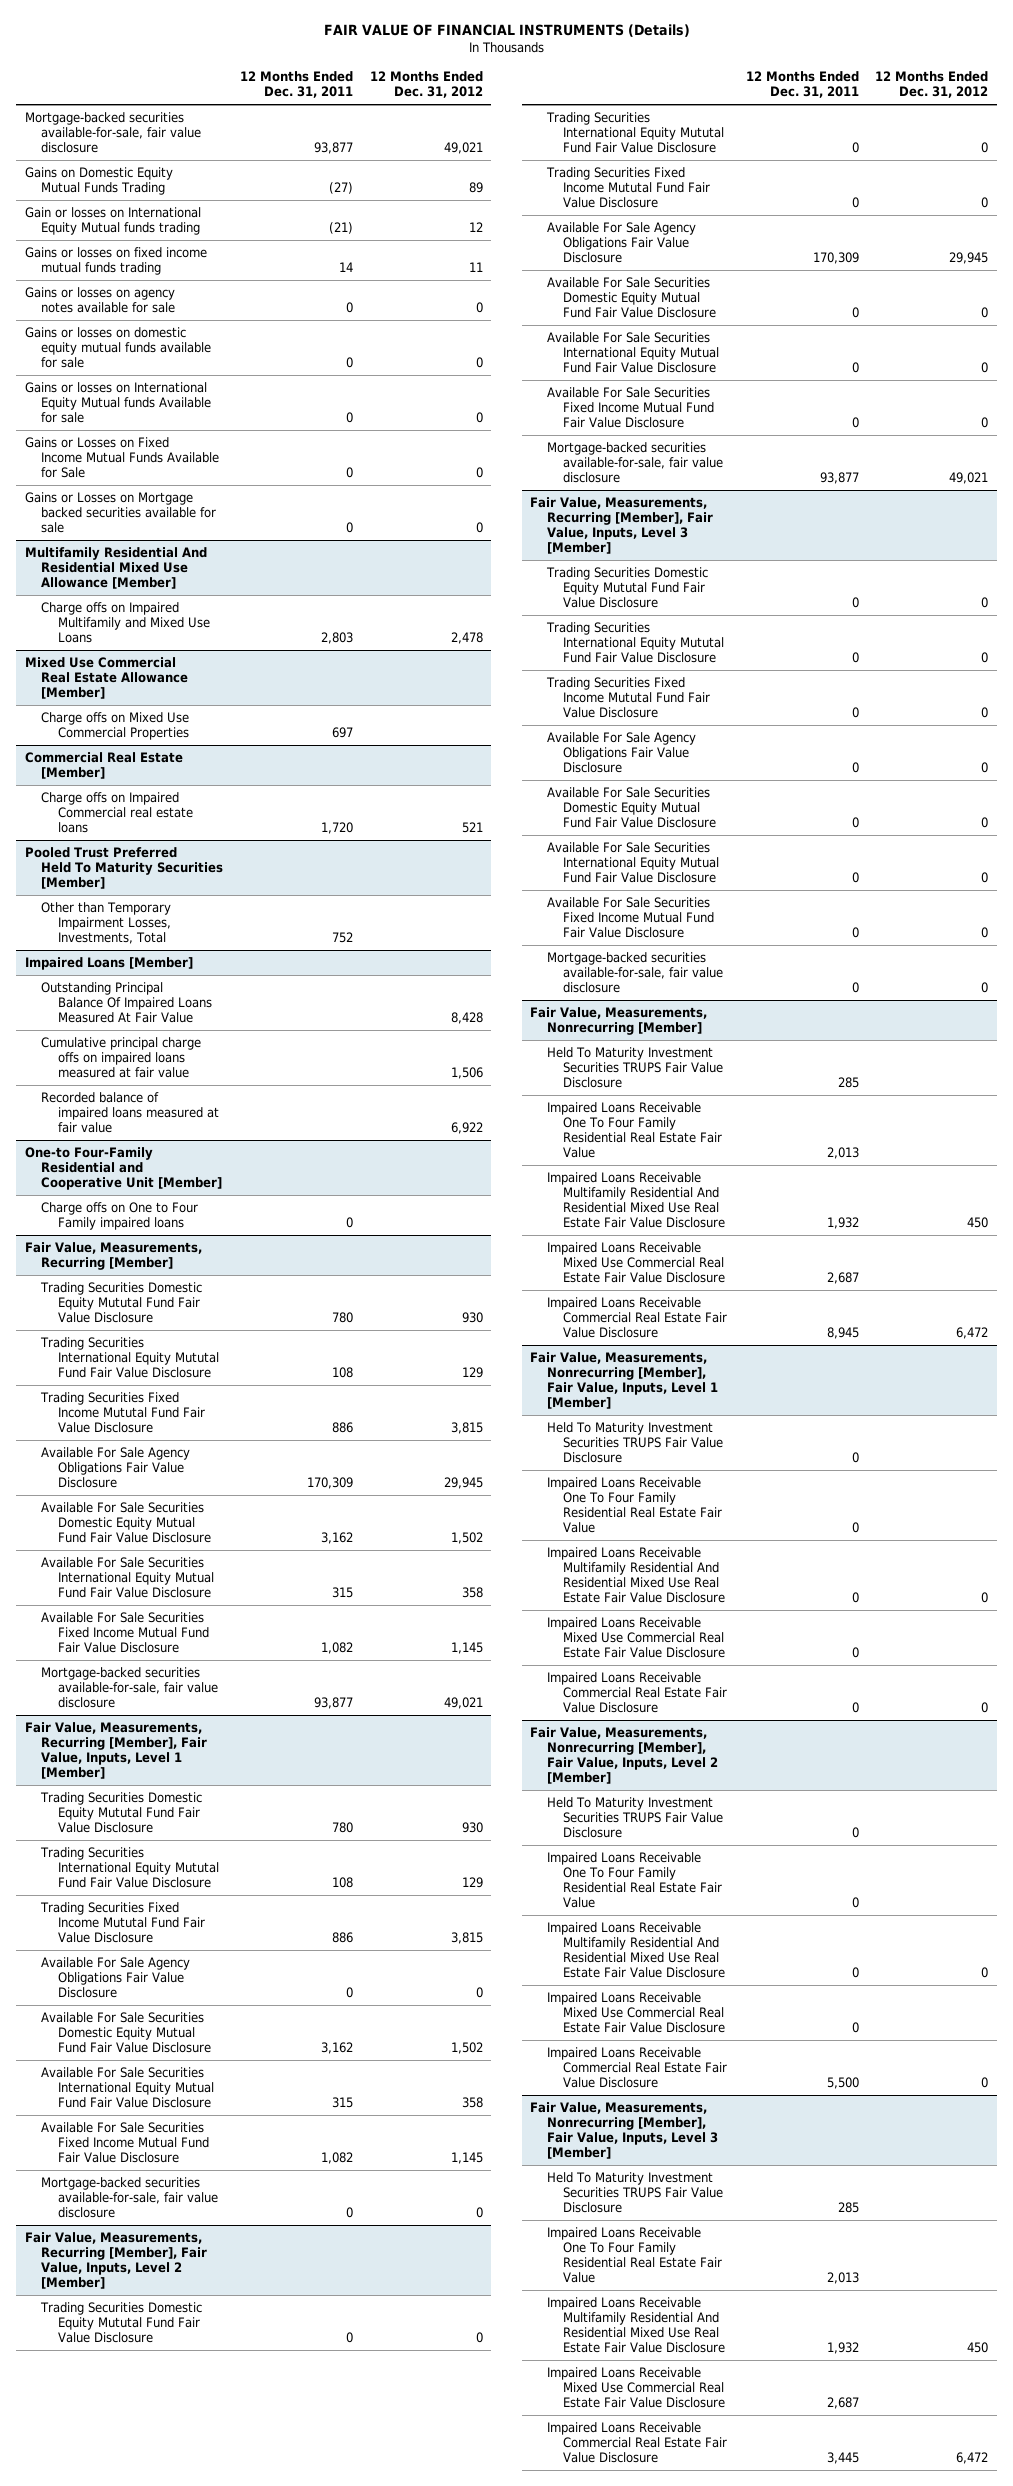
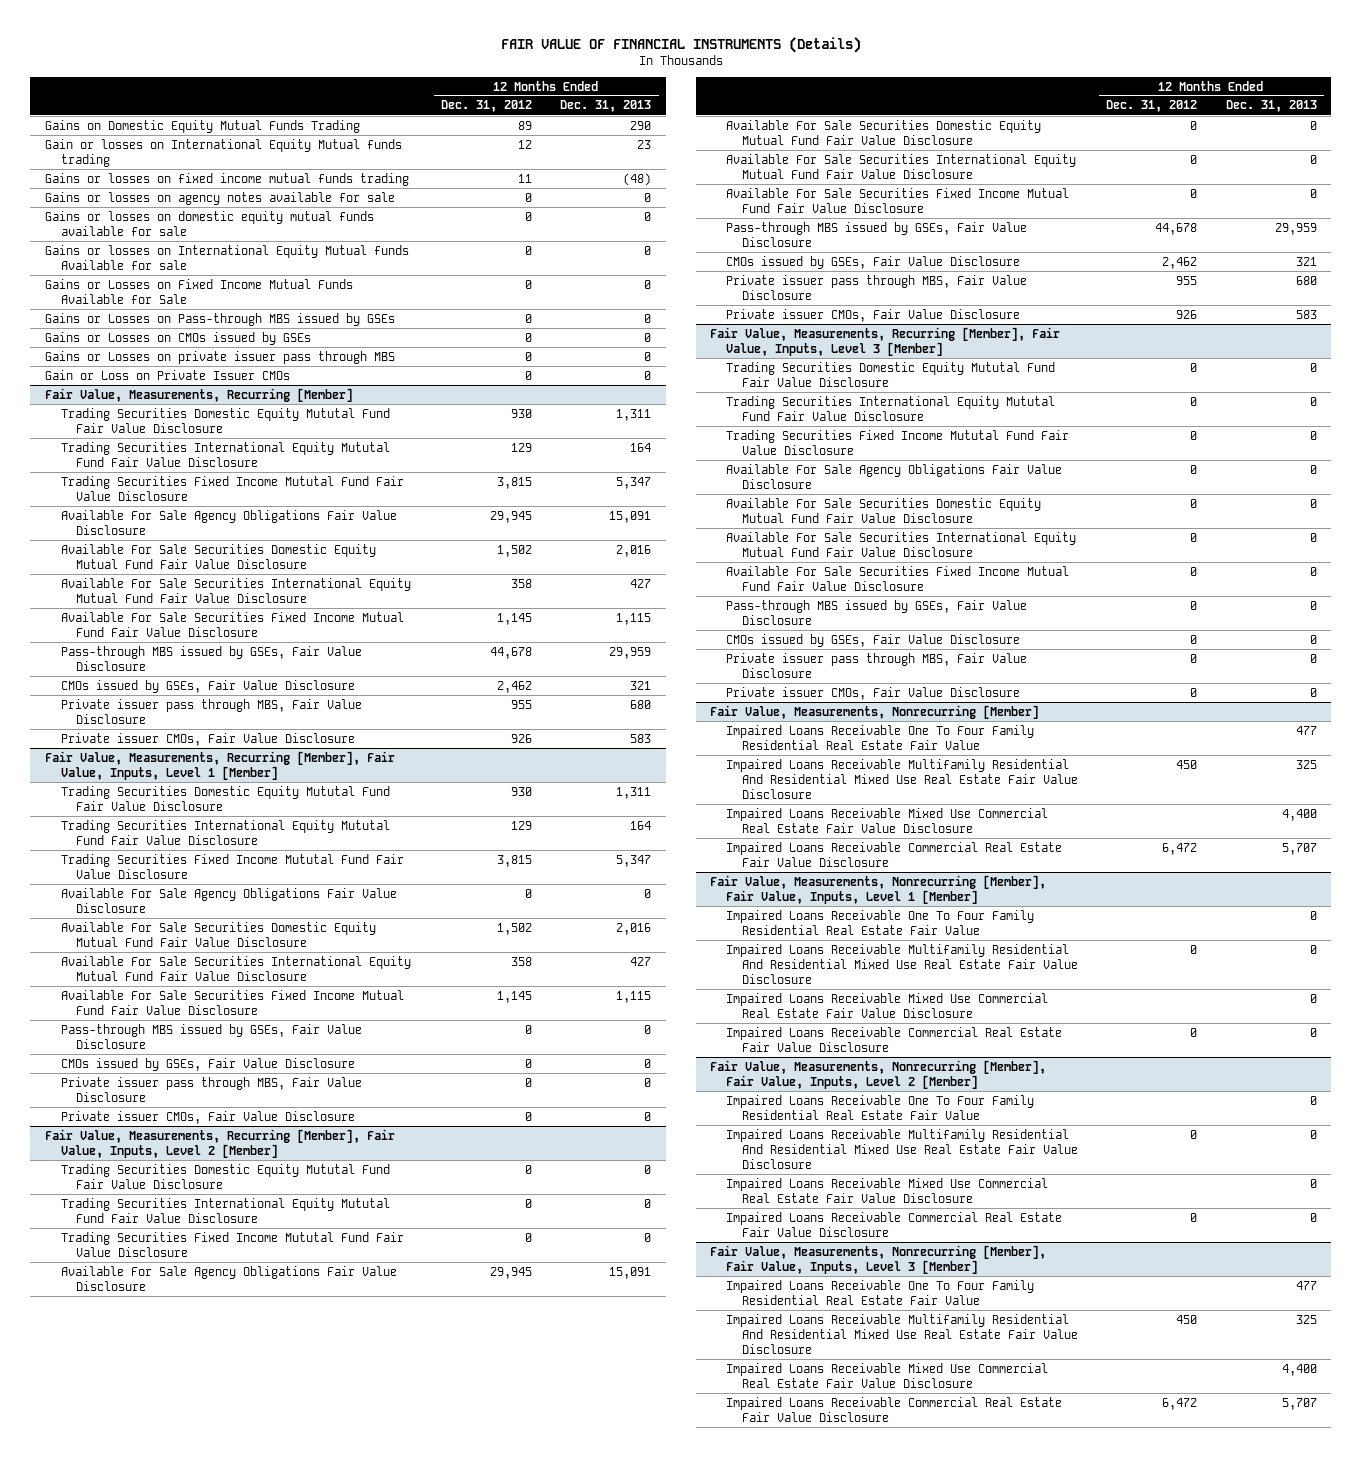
- | 12 Months Ended Dec. 31, 2011 | 12 Months Ended Dec. 31, 2012
+ | 12 Months Ended Dec. 31, 2012 | 12 Months Ended Dec. 31, 2013
- Mortgage-backed securities available-for-sale, fair value disclosure | 93,877 | 49,021
- Gains or Losses on Mortgage backed securities available for sale | 0 | 0
- Multifamily Residential And Residential Mixed Use Allowance [Member]
- Charge offs on Impaired Multifamily and Mixed Use Loans | 2,803 | 2,478
- Mixed Use Commercial Real Estate Allowance [Member]
- Charge offs on Mixed Use Commercial Properties | 697 |
- Commercial Real Estate [Member]
- Charge offs on Impaired Commercial real estate loans | 1,720 | 521
- Pooled Trust Preferred Held To Maturity Securities [Member]
- Other than Temporary Impairment Losses, Investments, Total | 752 |
- Impaired Loans [Member]
- Outstanding Principal Balance Of Impaired Loans Measured At Fair Value | | 8,428
- Cumulative principal charge offs on impaired loans measured at fair value | | 1,506
- Recorded balance of impaired loans measured at fair value | | 6,922
- One-to Four-Family Residential and Cooperative Unit [Member]
- Charge offs on One to Four Family impaired loans | 0 |
+ Gains or Losses on Pass-through MBS issued by GSEs | 0 | 0
+ Gains or Losses on CMOs issued by GSEs | 0 | 0
+ Gains or Losses on private issuer pass through MBS | 0 | 0
+ Gain or Loss on Private Issuer CMOs | 0 | 0
@ Fair Value, Measurements, Recurring [Member]
- Mortgage-backed securities available-for-sale, fair value disclosure | 93,877 | 49,021
+ Pass-through MBS issued by GSEs, Fair Value Disclosure | 44,678 | 29,959
+ CMOs issued by GSEs, Fair Value Disclosure | 2,462 | 321
+ Private issuer pass through MBS, Fair Value Disclosure | 955 | 680
+ Private issuer CMOs, Fair Value Disclosure | 926 | 583
@ Fair Value, Measurements, Recurring [Member], Fair Value, Inputs, Level 1 [Member]
- Mortgage-backed securities available-for-sale, fair value disclosure | 0 | 0
+ Pass-through MBS issued by GSEs, Fair Value Disclosure | 0 | 0
+ CMOs issued by GSEs, Fair Value Disclosure | 0 | 0
+ Private issuer pass through MBS, Fair Value Disclosure | 0 | 0
+ Private issuer CMOs, Fair Value Disclosure | 0 | 0
@ Fair Value, Measurements, Recurring [Member], Fair Value, Inputs, Level 2 [Member]
- Mortgage-backed securities available-for-sale, fair value disclosure | 93,877 | 49,021
+ Pass-through MBS issued by GSEs, Fair Value Disclosure | 44,678 | 29,959
+ CMOs issued by GSEs, Fair Value Disclosure | 2,462 | 321
+ Private issuer pass through MBS, Fair Value Disclosure | 955 | 680
+ Private issuer CMOs, Fair Value Disclosure | 926 | 583
@ Fair Value, Measurements, Recurring [Member], Fair Value, Inputs, Level 3 [Member]
- Mortgage-backed securities available-for-sale, fair value disclosure | 0 | 0
+ Pass-through MBS issued by GSEs, Fair Value Disclosure | 0 | 0
+ CMOs issued by GSEs, Fair Value Disclosure | 0 | 0
+ Private issuer pass through MBS, Fair Value Disclosure | 0 | 0
+ Private issuer CMOs, Fair Value Disclosure | 0 | 0
@ Fair Value, Measurements, Nonrecurring [Member]
- Held To Maturity Investment Securities TRUPS Fair Value Disclosure | 285 |
@ Fair Value, Measurements, Nonrecurring [Member], Fair Value, Inputs, Level 1 [Member]
- Held To Maturity Investment Securities TRUPS Fair Value Disclosure | 0 |
@ Fair Value, Measurements, Nonrecurring [Member], Fair Value, Inputs, Level 2 [Member]
- Held To Maturity Investment Securities TRUPS Fair Value Disclosure | 0 |
@ Fair Value, Measurements, Nonrecurring [Member], Fair Value, Inputs, Level 3 [Member]
- Held To Maturity Investment Securities TRUPS Fair Value Disclosure | 285 |

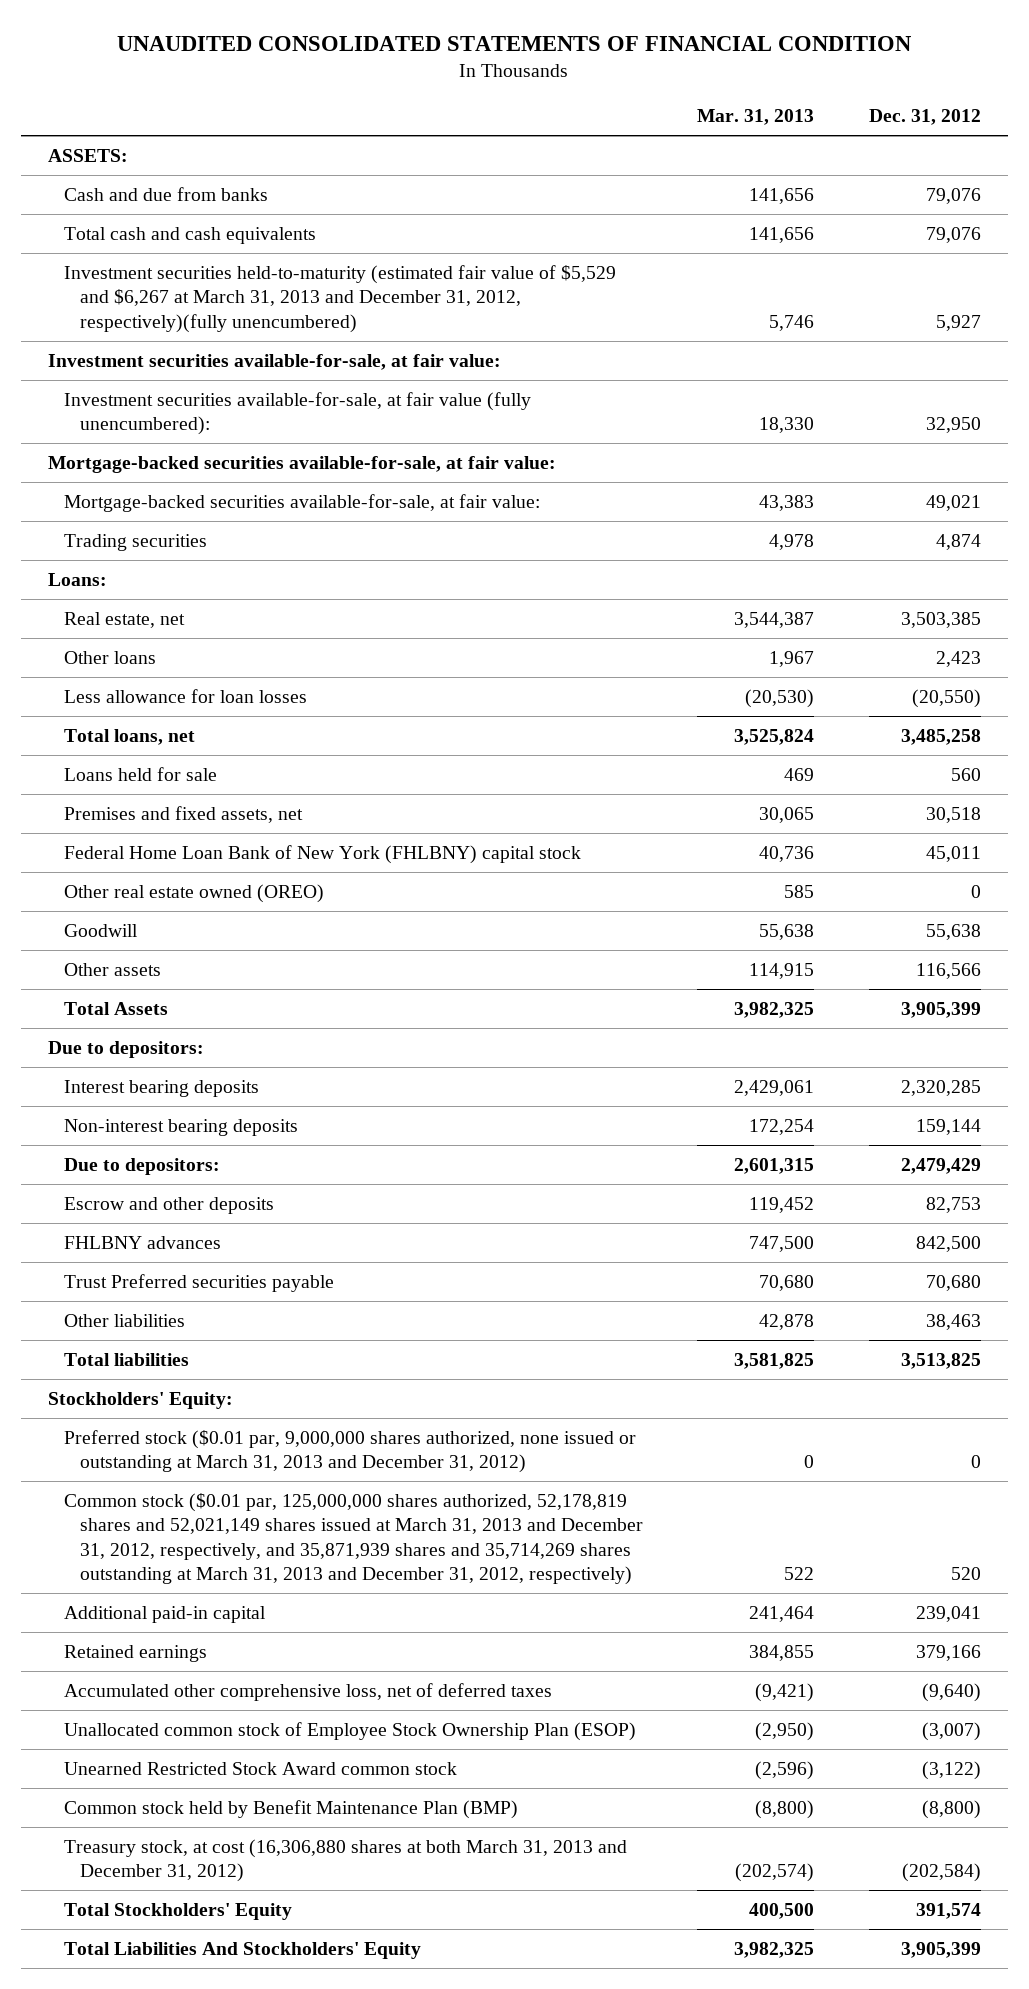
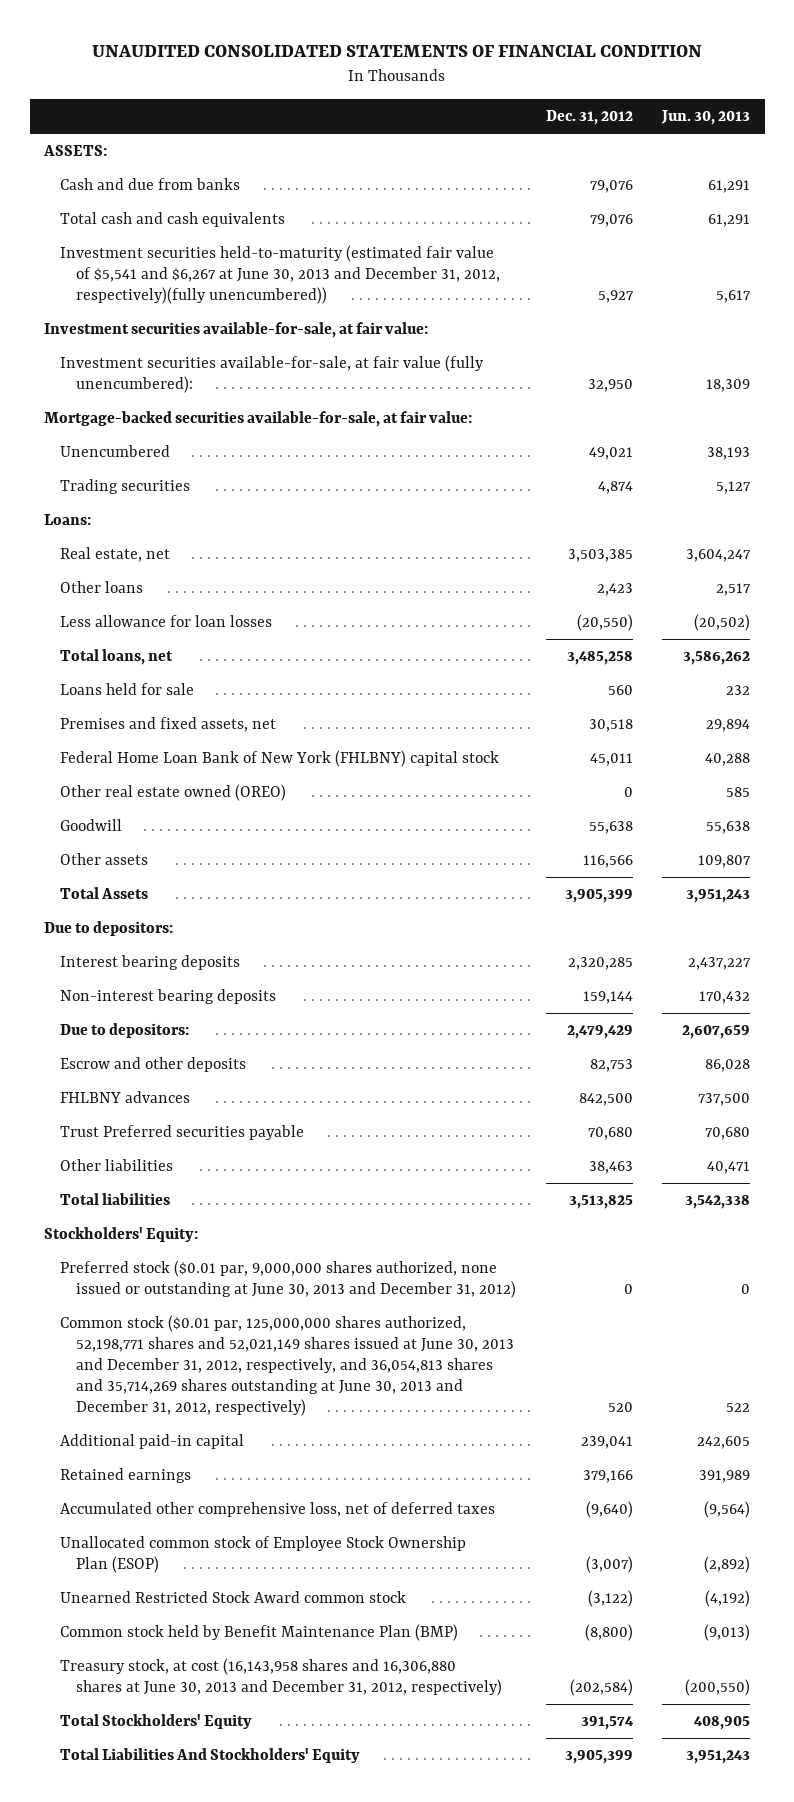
- | Mar. 31, 2013 | Dec. 31, 2012
+ | Dec. 31, 2012 | Jun. 30, 2013
- Investment securities held-to-maturity (estimated fair value of $5,529 and $6,267 at March 31, 2013 and December 31, 2012, respectively)(fully unencumbered) | 5,746 | 5,927
+ Investment securities held-to-maturity (estimated fair value of $5,541 and $6,267 at June 30, 2013 and December 31, 2012, respectively)(fully unencumbered)) | 5,927 | 5,617
- Mortgage-backed securities available-for-sale, at fair value: | 43,383 | 49,021
+ Unencumbered | 49,021 | 38,193
- Preferred stock ($0.01 par, 9,000,000 shares authorized, none issued or outstanding at March 31, 2013 and December 31, 2012) | 0 | 0
- Common stock ($0.01 par, 125,000,000 shares authorized, 52,178,819 shares and 52,021,149 shares issued at March 31, 2013 and December 31, 2012, respectively, and 35,871,939 shares and 35,714,269 shares outstanding at March 31, 2013 and December 31, 2012, respectively) | 522 | 520
+ Preferred stock ($0.01 par, 9,000,000 shares authorized, none issued or outstanding at June 30, 2013 and December 31, 2012) | 0 | 0
+ Common stock ($0.01 par, 125,000,000 shares authorized, 52,198,771 shares and 52,021,149 shares issued at June 30, 2013 and December 31, 2012, respectively, and 36,054,813 shares and 35,714,269 shares outstanding at June 30, 2013 and December 31, 2012, respectively) | 520 | 522
- Treasury stock, at cost (16,306,880 shares at both March 31, 2013 and December 31, 2012) | (202,574) | (202,584)
+ Treasury stock, at cost (16,143,958 shares and 16,306,880 shares at June 30, 2013 and December 31, 2012, respectively) | (202,584) | (200,550)

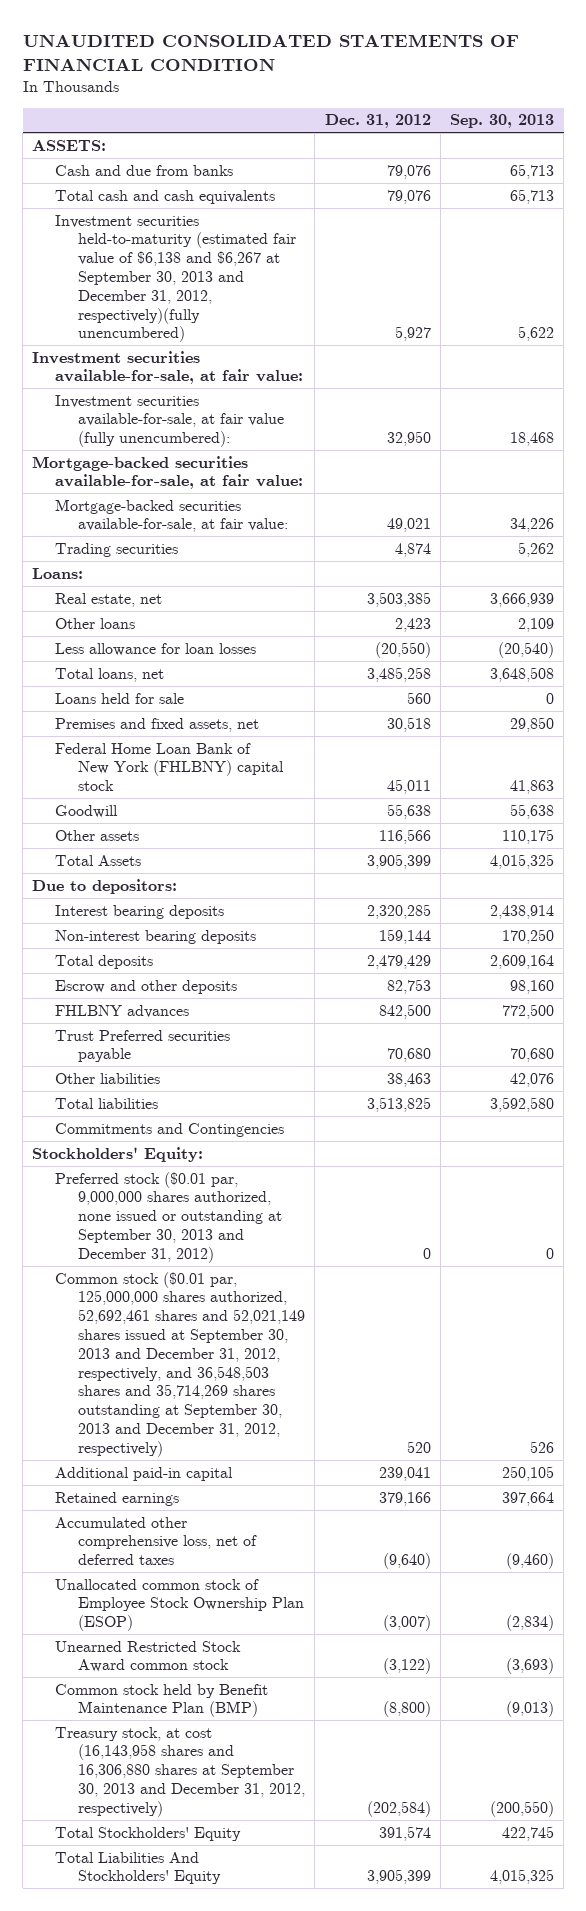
- | Dec. 31, 2012 | Jun. 30, 2013
+ | Dec. 31, 2012 | Sep. 30, 2013
- Investment securities held-to-maturity (estimated fair value of $5,541 and $6,267 at June 30, 2013 and December 31, 2012, respectively)(fully unencumbered)) | 5,927 | 5,617
+ Investment securities held-to-maturity (estimated fair value of $6,138 and $6,267 at September 30, 2013 and December 31, 2012, respectively)(fully unencumbered) | 5,927 | 5,622
- Unencumbered | 49,021 | 38,193
+ Mortgage-backed securities available-for-sale, at fair value: | 49,021 | 34,226
- Other real estate owned (OREO) | 0 | 585
- Due to depositors: | 2,479,429 | 2,607,659
+ Total deposits | 2,479,429 | 2,609,164
+ Commitments and Contingencies
- Preferred stock ($0.01 par, 9,000,000 shares authorized, none issued or outstanding at June 30, 2013 and December 31, 2012) | 0 | 0
- Common stock ($0.01 par, 125,000,000 shares authorized, 52,198,771 shares and 52,021,149 shares issued at June 30, 2013 and December 31, 2012, respectively, and 36,054,813 shares and 35,714,269 shares outstanding at June 30, 2013 and December 31, 2012, respectively) | 520 | 522
+ Preferred stock ($0.01 par, 9,000,000 shares authorized, none issued or outstanding at September 30, 2013 and December 31, 2012) | 0 | 0
+ Common stock ($0.01 par, 125,000,000 shares authorized, 52,692,461 shares and 52,021,149 shares issued at September 30, 2013 and December 31, 2012, respectively, and 36,548,503 shares and 35,714,269 shares outstanding at September 30, 2013 and December 31, 2012, respectively) | 520 | 526
- Treasury stock, at cost (16,143,958 shares and 16,306,880 shares at June 30, 2013 and December 31, 2012, respectively) | (202,584) | (200,550)
+ Treasury stock, at cost (16,143,958 shares and 16,306,880 shares at September 30, 2013 and December 31, 2012, respectively) | (202,584) | (200,550)

